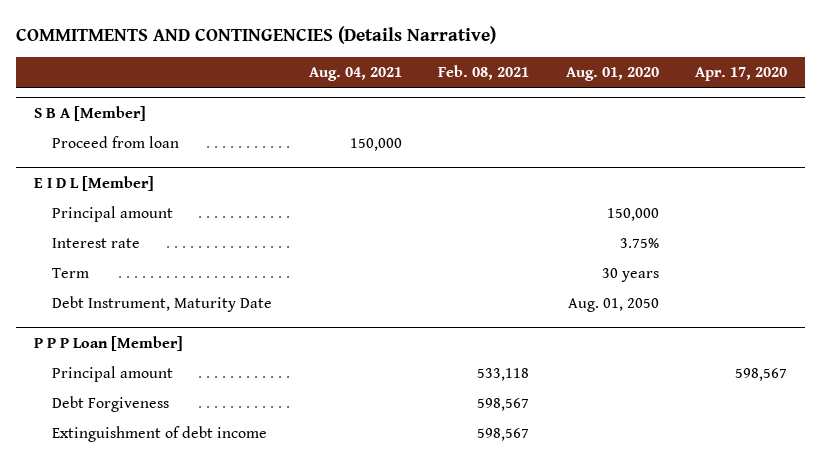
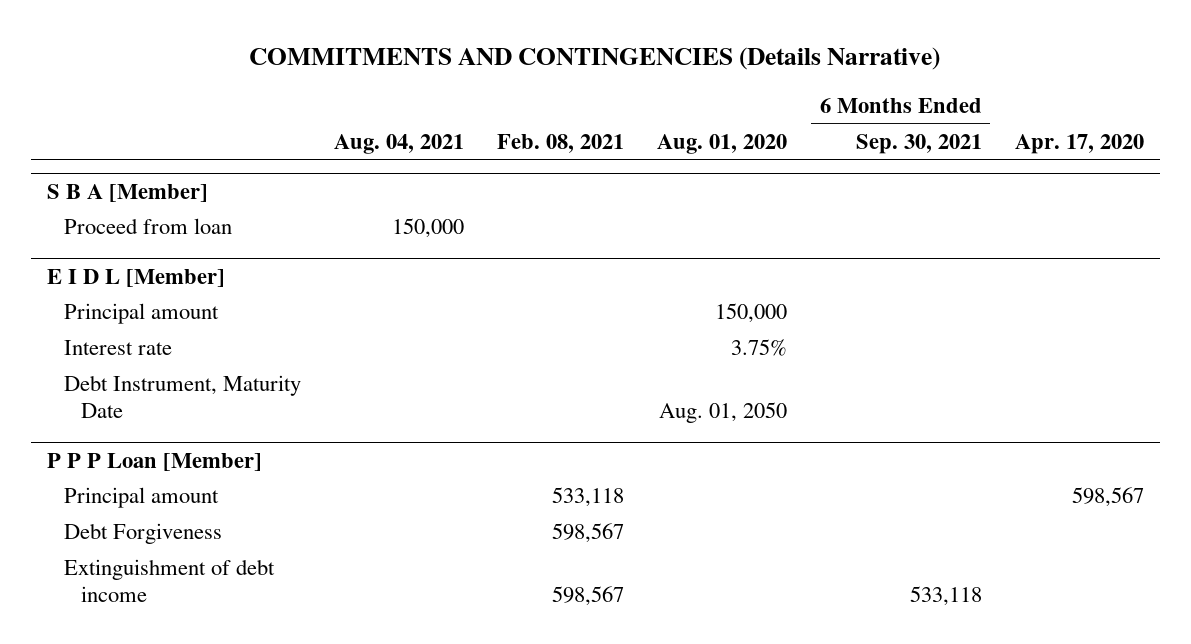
- | Aug. 04, 2021 | Feb. 08, 2021 | Aug. 01, 2020 | Apr. 17, 2020
+ | Aug. 04, 2021 | Feb. 08, 2021 | Aug. 01, 2020 | 6 Months Ended Sep. 30, 2021 | Apr. 17, 2020
@ E I D L [Member]
- Term | | | 30 years |

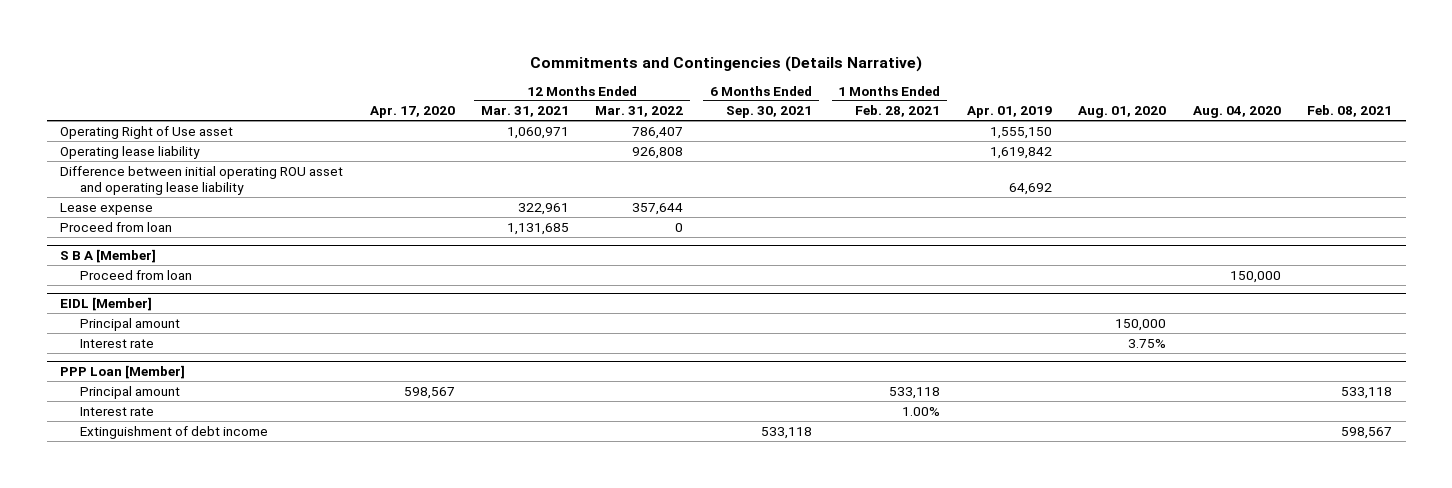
- COMMITMENTS AND CONTINGENCIES (Details Narrative)
+ Commitments and Contingencies (Details Narrative)
- | Aug. 04, 2021 | Feb. 08, 2021 | Aug. 01, 2020 | 6 Months Ended Sep. 30, 2021 | Apr. 17, 2020
+ | Apr. 17, 2020 | 12 Months Ended Mar. 31, 2021 | 12 Months Ended Mar. 31, 2022 | 6 Months Ended Sep. 30, 2021 | 1 Months Ended Feb. 28, 2021 | Apr. 01, 2019 | Aug. 01, 2020 | Aug. 04, 2020 | Feb. 08, 2021
+ Operating Right of Use asset | | 1,060,971 | 786,407 | | | 1,555,150 | | |
+ Operating lease liability | | | 926,808 | | | 1,619,842 | | |
+ Difference between initial operating ROU asset and operating lease liability | | | | | | 64,692 | | |
+ Lease expense | | 322,961 | 357,644 | | | | | |
+ Proceed from loan | | 1,131,685 | 0 | | | | | |
- E I D L [Member]
+ EIDL [Member]
- Debt Instrument, Maturity Date | | | Aug. 01, 2050 | |
- P P P Loan [Member]
+ PPP Loan [Member]
- Debt Forgiveness | | 598,567 | | |
+ Interest rate | | | | | 1.00% | | | |

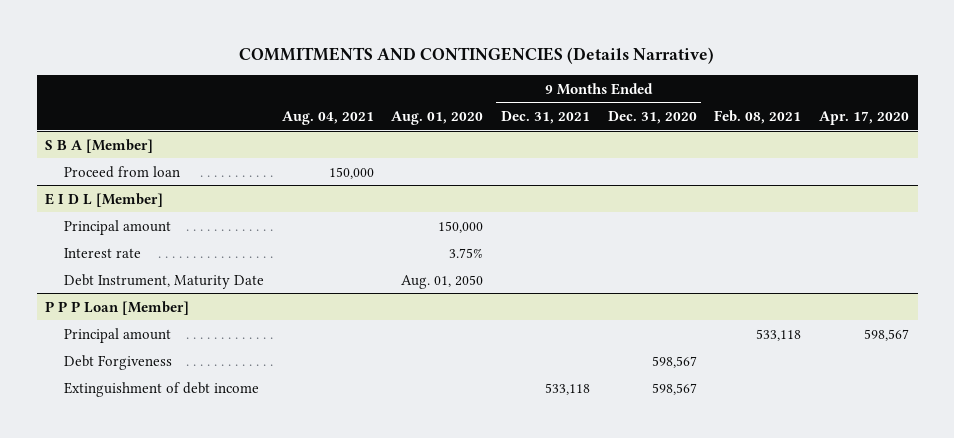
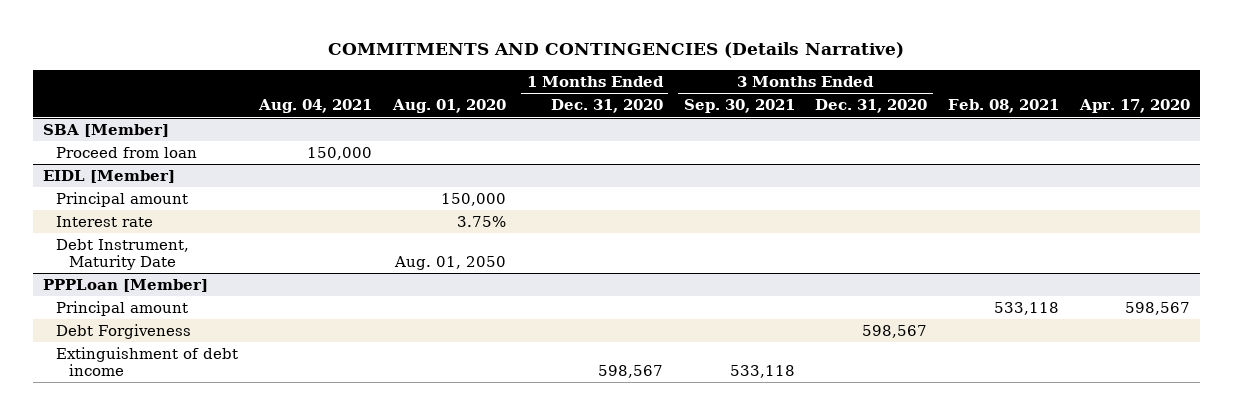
- | Aug. 04, 2021 | Aug. 01, 2020 | 9 Months Ended Dec. 31, 2021 | 9 Months Ended Dec. 31, 2020 | Feb. 08, 2021 | Apr. 17, 2020
+ | Aug. 04, 2021 | Aug. 01, 2020 | 1 Months Ended Dec. 31, 2020 | 3 Months Ended Sep. 30, 2021 | 3 Months Ended Dec. 31, 2020 | Feb. 08, 2021 | Apr. 17, 2020
- S B A [Member]
+ SBA [Member]
- E I D L [Member]
+ EIDL [Member]
- P P P Loan [Member]
+ PPPLoan [Member]

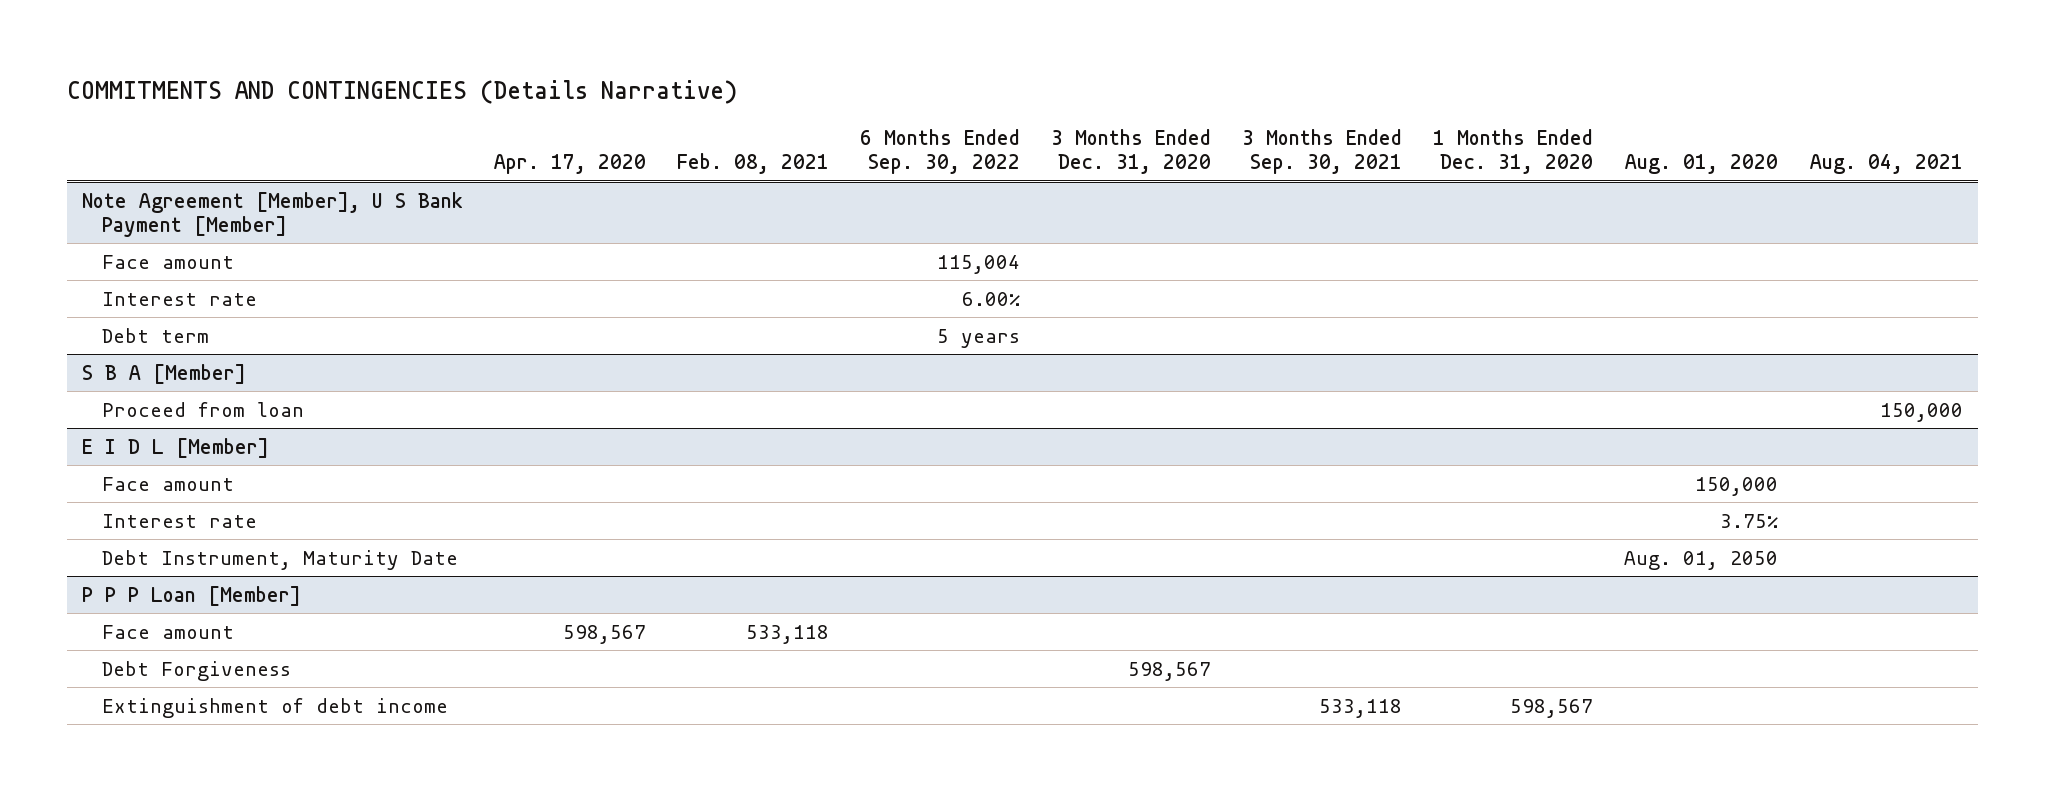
- | Aug. 04, 2021 | Aug. 01, 2020 | 1 Months Ended Dec. 31, 2020 | 3 Months Ended Sep. 30, 2021 | 3 Months Ended Dec. 31, 2020 | Feb. 08, 2021 | Apr. 17, 2020
+ | Apr. 17, 2020 | Feb. 08, 2021 | 6 Months Ended Sep. 30, 2022 | 3 Months Ended Dec. 31, 2020 | 3 Months Ended Sep. 30, 2021 | 1 Months Ended Dec. 31, 2020 | Aug. 01, 2020 | Aug. 04, 2021
- SBA [Member]
+ Note Agreement [Member], U S Bank Payment [Member]
+ Face amount | | | 115,004 | | | | |
+ Interest rate | | | 6.00% | | | | |
+ Debt term | | | 5 years | | | | |
+ S B A [Member]
- EIDL [Member]
- Principal amount | | 150,000 | | | | |
+ E I D L [Member]
+ Face amount | | | | | | | 150,000 |
- PPPLoan [Member]
- Principal amount | | | | | | 533,118 | 598,567
+ P P P Loan [Member]
+ Face amount | 598,567 | 533,118 | | | | | |

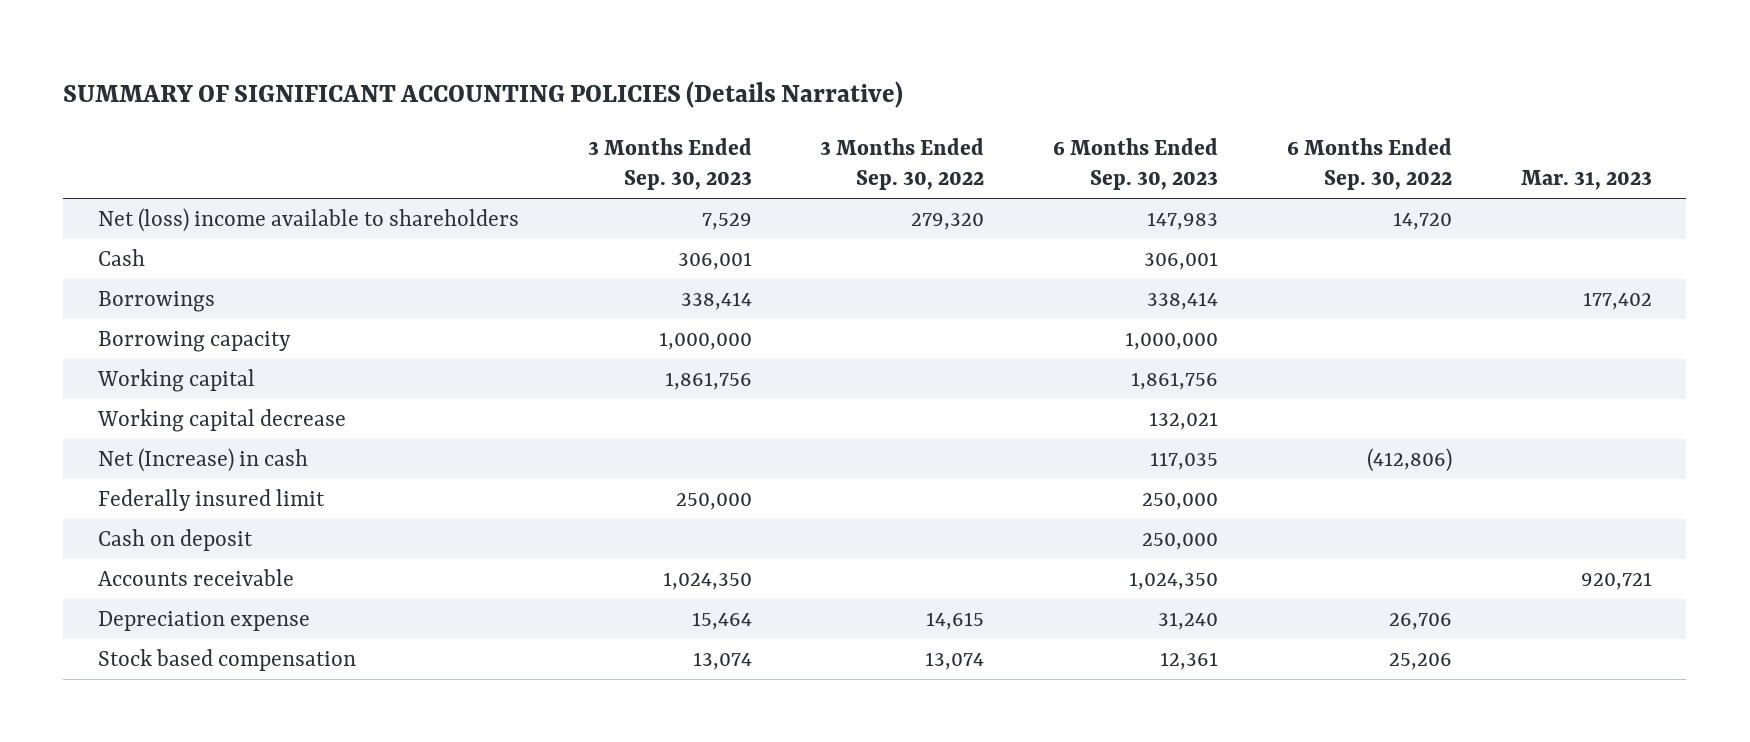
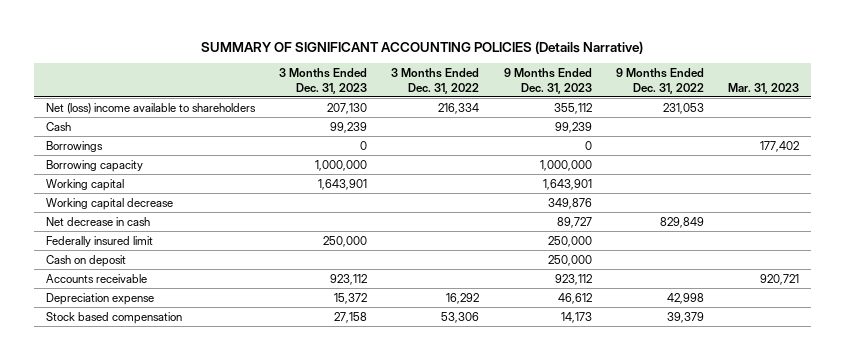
- | 3 Months Ended Sep. 30, 2023 | 3 Months Ended Sep. 30, 2022 | 6 Months Ended Sep. 30, 2023 | 6 Months Ended Sep. 30, 2022 | Mar. 31, 2023
+ | 3 Months Ended Dec. 31, 2023 | 3 Months Ended Dec. 31, 2022 | 9 Months Ended Dec. 31, 2023 | 9 Months Ended Dec. 31, 2022 | Mar. 31, 2023
- Net (Increase) in cash | | | 117,035 | (412,806) |
+ Net decrease in cash | | | 89,727 | 829,849 |

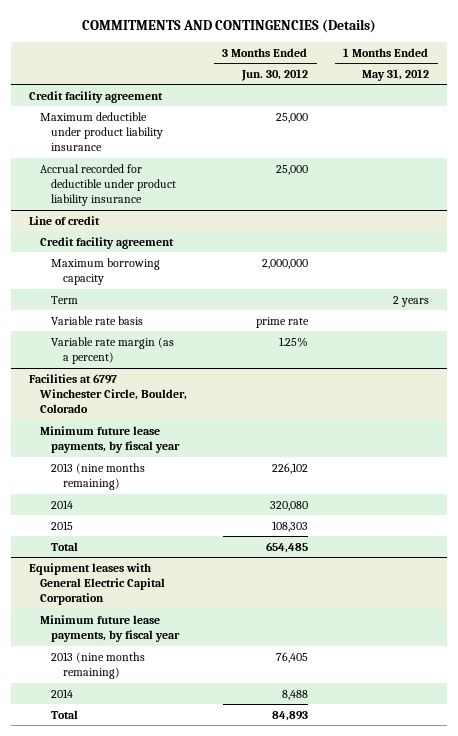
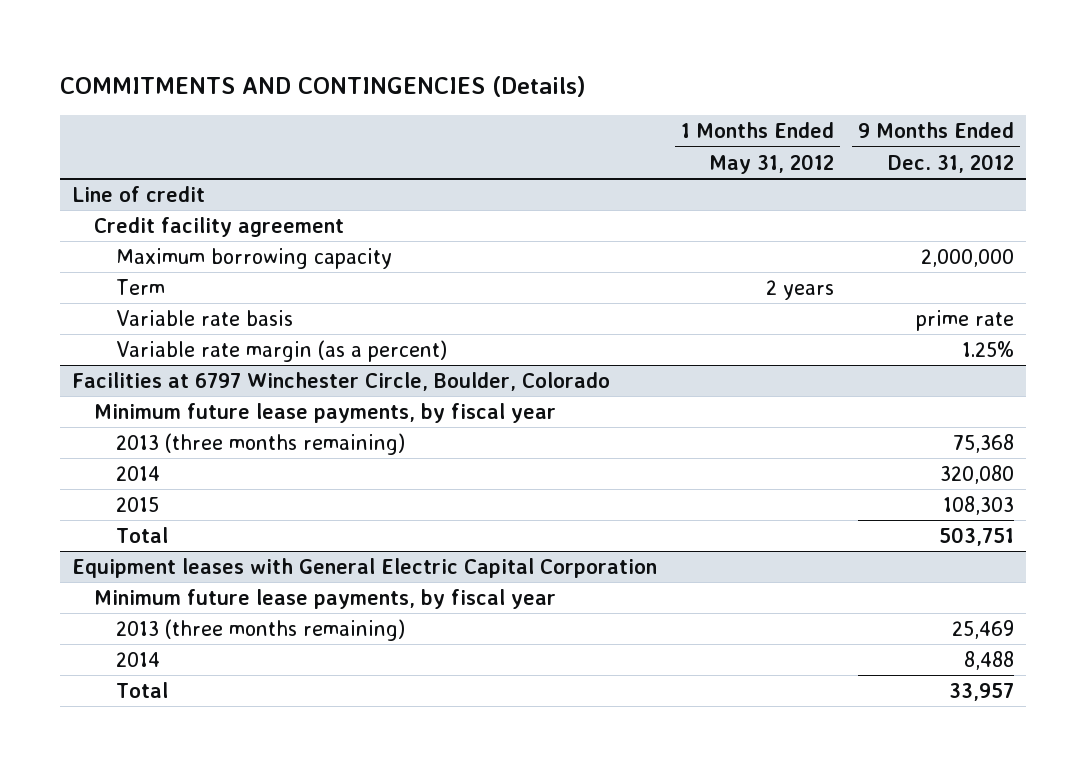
- | 3 Months Ended Jun. 30, 2012 | 1 Months Ended May 31, 2012
+ | 1 Months Ended May 31, 2012 | 9 Months Ended Dec. 31, 2012
- Credit facility agreement
- Maximum deductible under product liability insurance | 25,000 |
- Accrual recorded for deductible under product liability insurance | 25,000 |
@ Facilities at 6797 Winchester Circle, Boulder, Colorado
- 2013 (nine months remaining) | 226,102 |
+ 2013 (three months remaining) | | 75,368
@ Equipment leases with General Electric Capital Corporation
- 2013 (nine months remaining) | 76,405 |
+ 2013 (three months remaining) | | 25,469

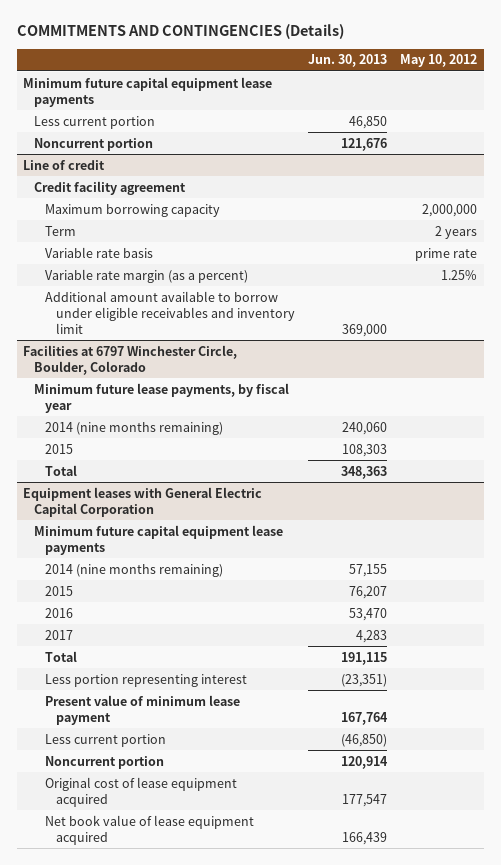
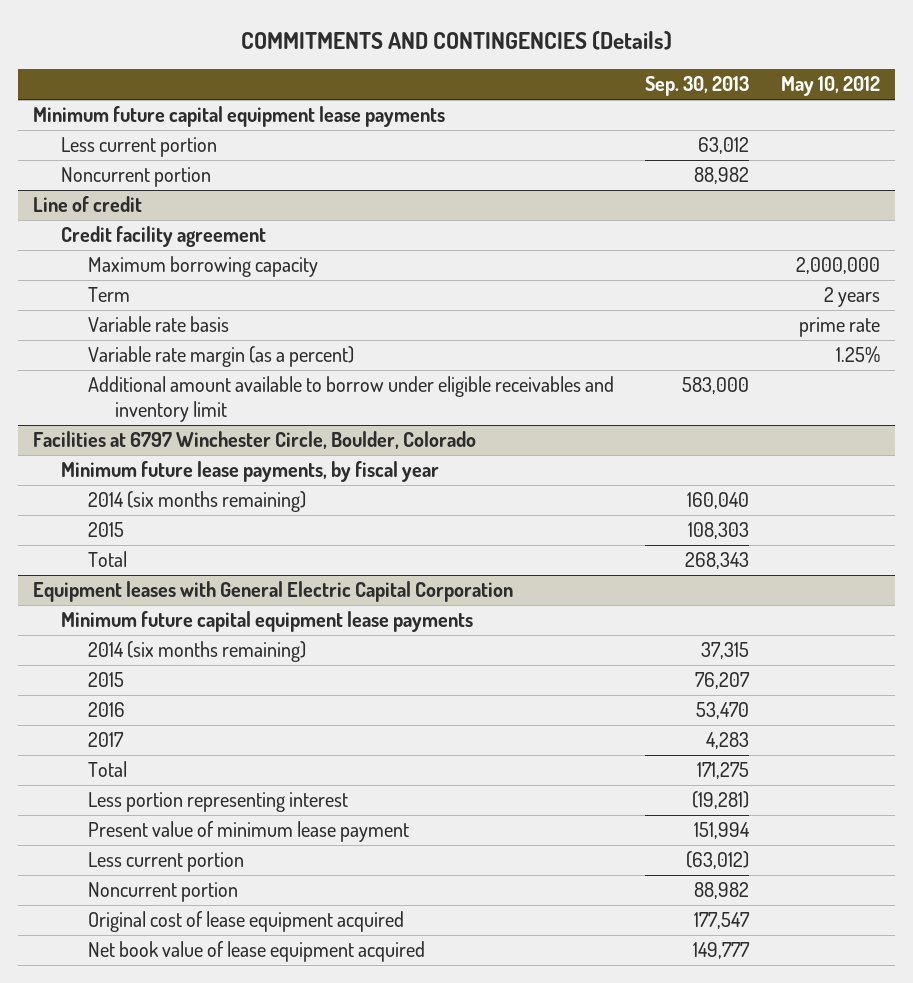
- | Jun. 30, 2013 | May 10, 2012
+ | Sep. 30, 2013 | May 10, 2012
@ Facilities at 6797 Winchester Circle, Boulder, Colorado
- 2014 (nine months remaining) | 240,060 |
+ 2014 (six months remaining) | 160,040 |
@ Equipment leases with General Electric Capital Corporation
- 2014 (nine months remaining) | 57,155 |
+ 2014 (six months remaining) | 37,315 |

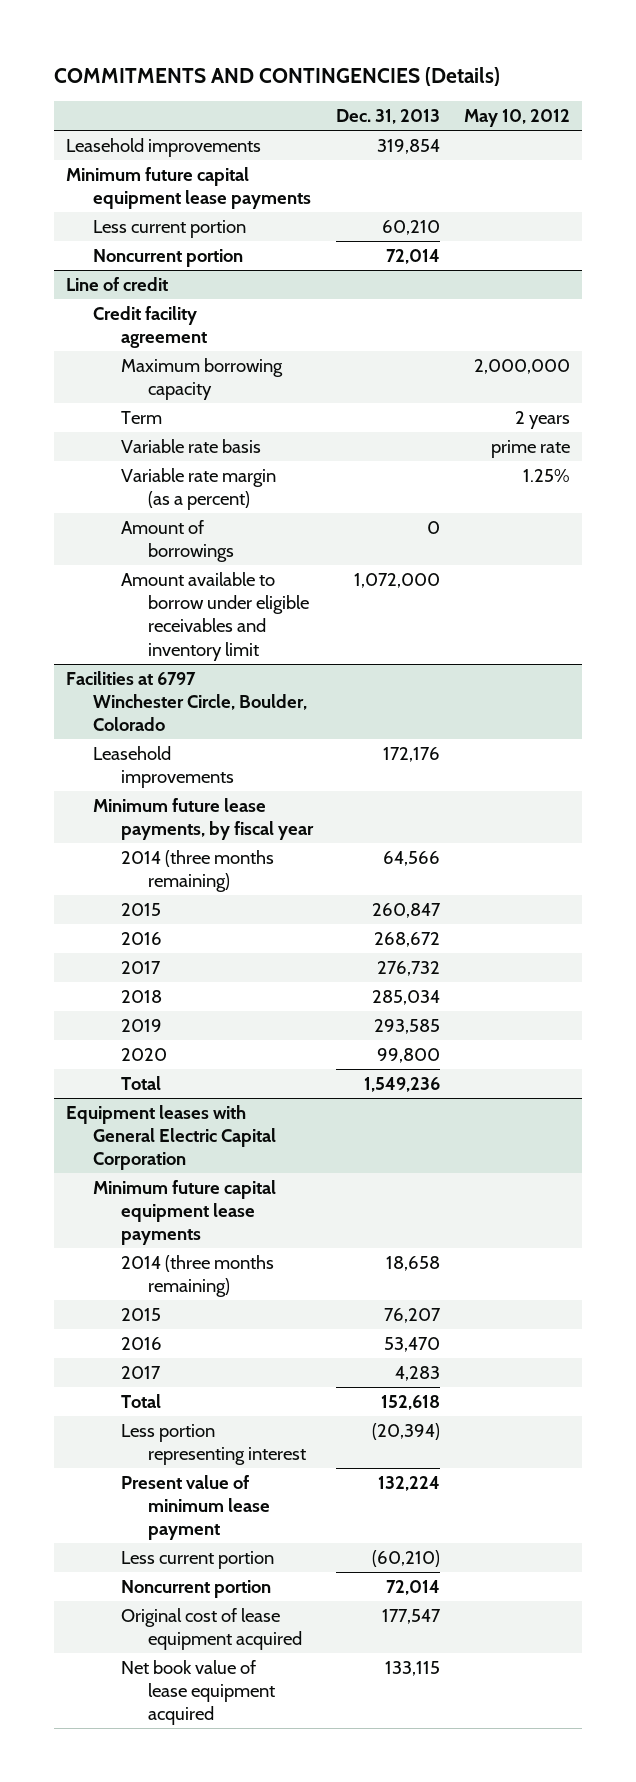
- | Sep. 30, 2013 | May 10, 2012
+ | Dec. 31, 2013 | May 10, 2012
+ Leasehold improvements | 319,854 |
@ Line of credit
- Additional amount available to borrow under eligible receivables and inventory limit | 583,000 |
+ Amount of borrowings | 0 |
+ Amount available to borrow under eligible receivables and inventory limit | 1,072,000 |
@ Facilities at 6797 Winchester Circle, Boulder, Colorado
+ Leasehold improvements | 172,176 |
- 2014 (six months remaining) | 160,040 |
+ 2014 (three months remaining) | 64,566 |
+ 2016 | 268,672 |
+ 2017 | 276,732 |
+ 2018 | 285,034 |
+ 2019 | 293,585 |
+ 2020 | 99,800 |
@ Equipment leases with General Electric Capital Corporation
- 2014 (six months remaining) | 37,315 |
+ 2014 (three months remaining) | 18,658 |

